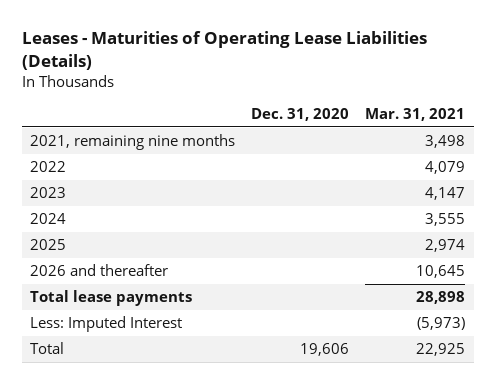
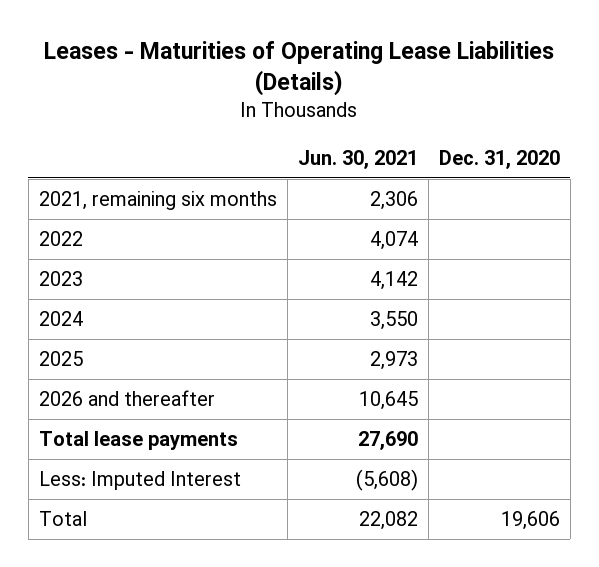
- | Dec. 31, 2020 | Mar. 31, 2021
+ | Jun. 30, 2021 | Dec. 31, 2020
- 2021, remaining nine months | | 3,498
+ 2021, remaining six months | 2,306 |

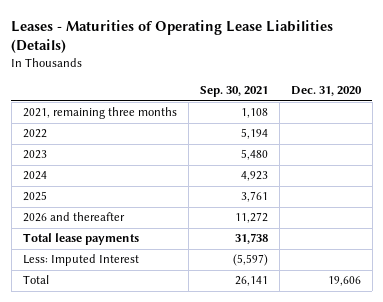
- | Jun. 30, 2021 | Dec. 31, 2020
+ | Sep. 30, 2021 | Dec. 31, 2020
- 2021, remaining six months | 2,306 |
+ 2021, remaining three months | 1,108 |

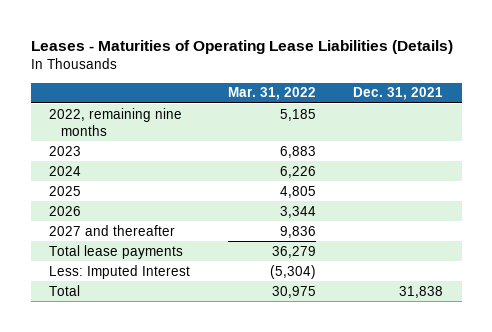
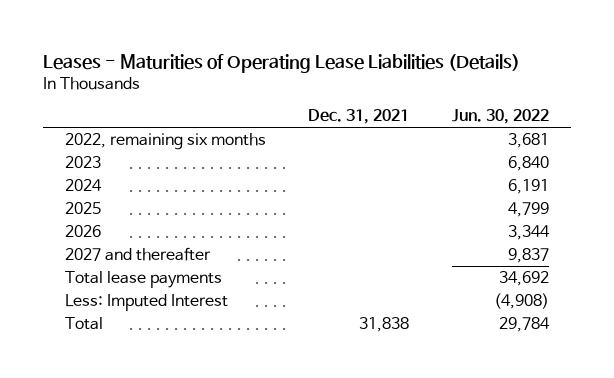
- | Mar. 31, 2022 | Dec. 31, 2021
+ | Dec. 31, 2021 | Jun. 30, 2022
- 2022, remaining nine months | 5,185 |
+ 2022, remaining six months | | 3,681

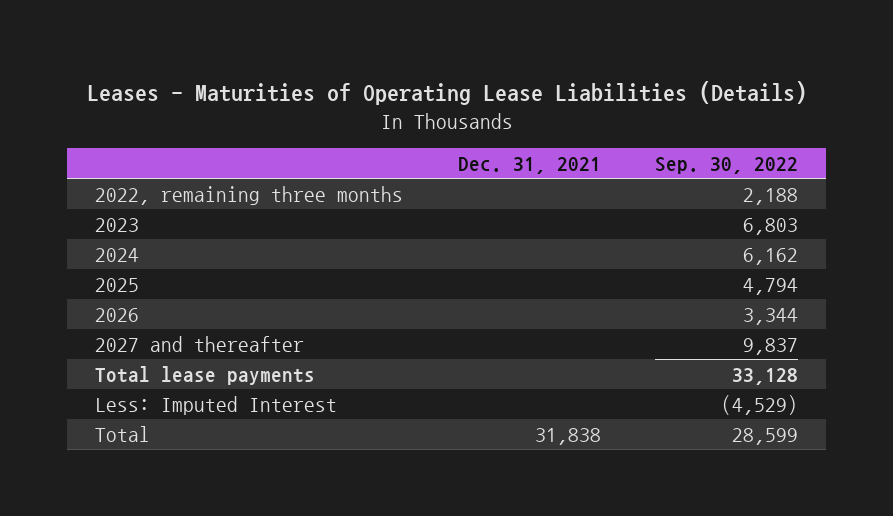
- | Dec. 31, 2021 | Jun. 30, 2022
+ | Dec. 31, 2021 | Sep. 30, 2022
- 2022, remaining six months | | 3,681
+ 2022, remaining three months | | 2,188

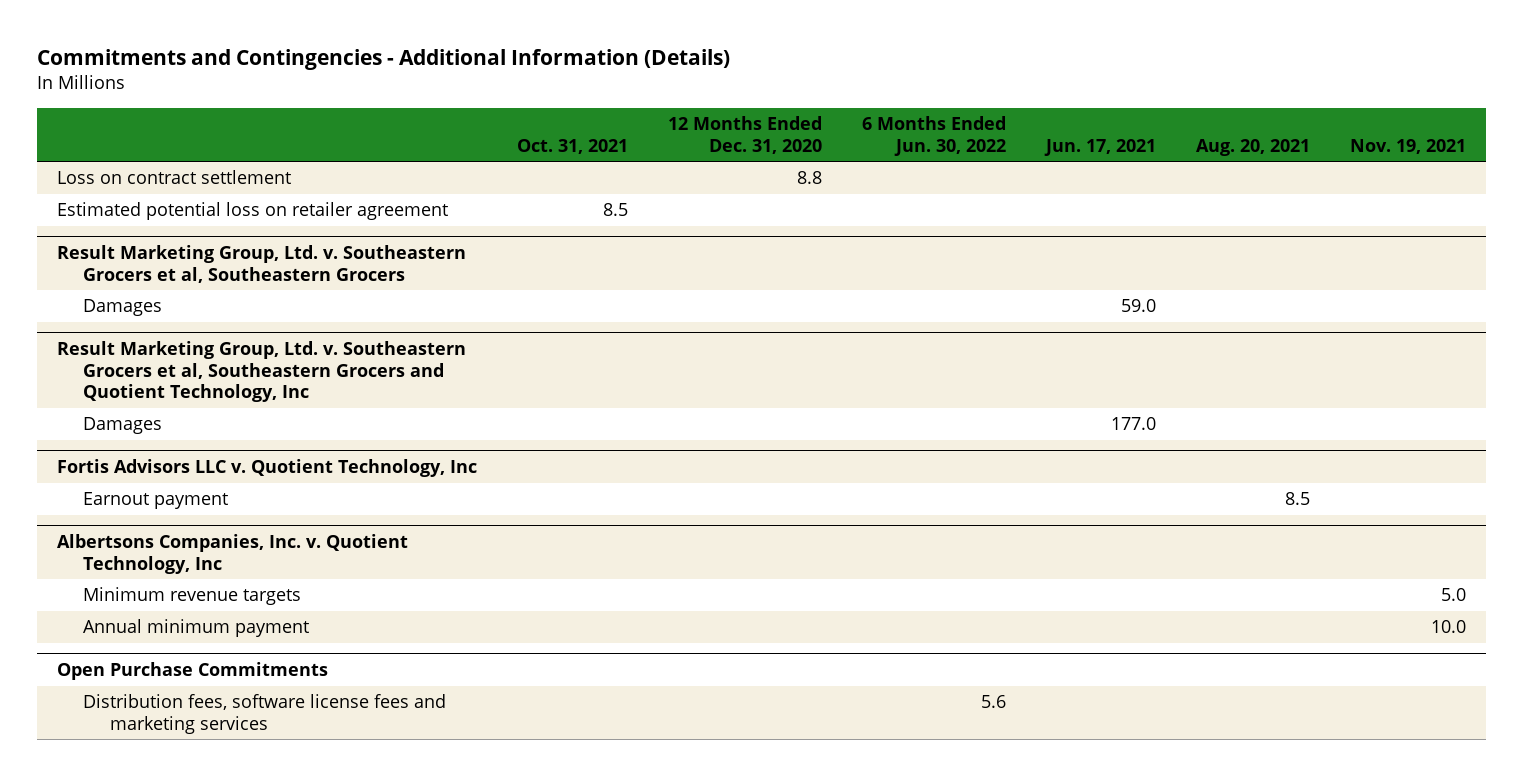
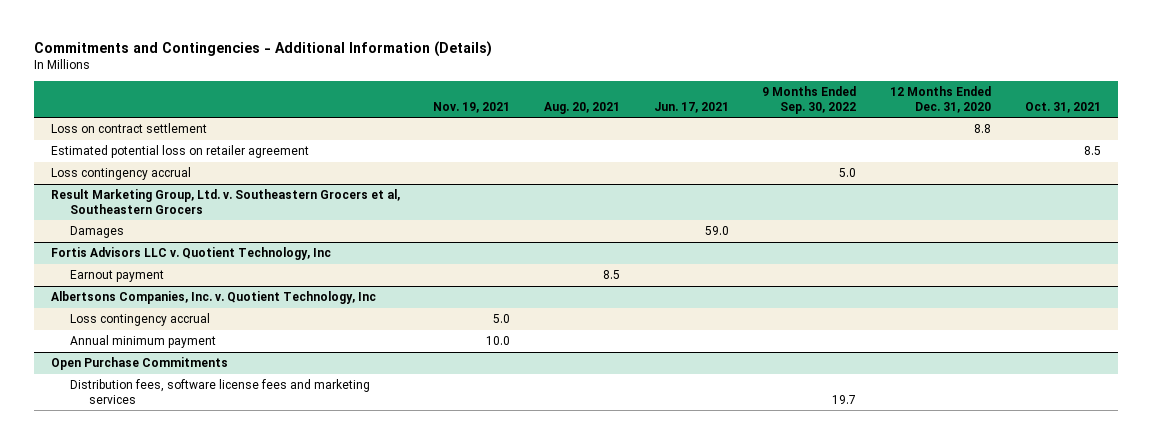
- | Oct. 31, 2021 | 12 Months Ended Dec. 31, 2020 | 6 Months Ended Jun. 30, 2022 | Jun. 17, 2021 | Aug. 20, 2021 | Nov. 19, 2021
+ | Nov. 19, 2021 | Aug. 20, 2021 | Jun. 17, 2021 | 9 Months Ended Sep. 30, 2022 | 12 Months Ended Dec. 31, 2020 | Oct. 31, 2021
+ Loss contingency accrual | | | | 5.0 | |
- Result Marketing Group, Ltd. v. Southeastern Grocers et al, Southeastern Grocers and Quotient Technology, Inc
- Damages | | | | 177.0 | |
@ Albertsons Companies, Inc. v. Quotient Technology, Inc
- Minimum revenue targets | | | | | | 5.0
+ Loss contingency accrual | 5.0 | | | | |

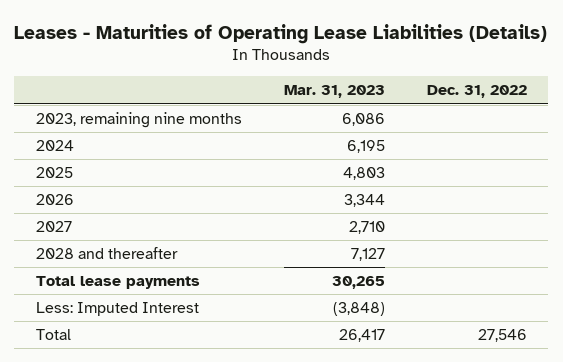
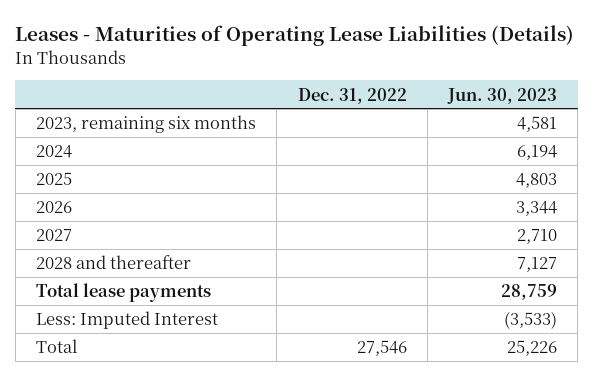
- | Mar. 31, 2023 | Dec. 31, 2022
+ | Dec. 31, 2022 | Jun. 30, 2023
- 2023, remaining nine months | 6,086 |
+ 2023, remaining six months | | 4,581

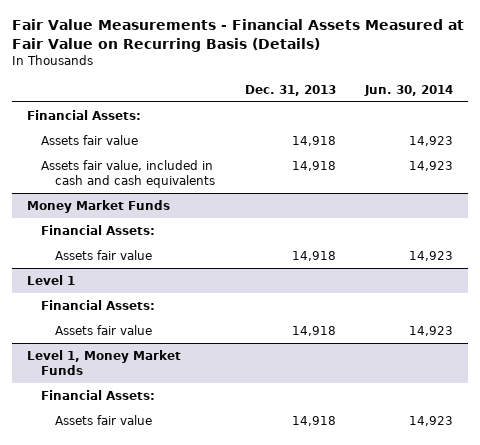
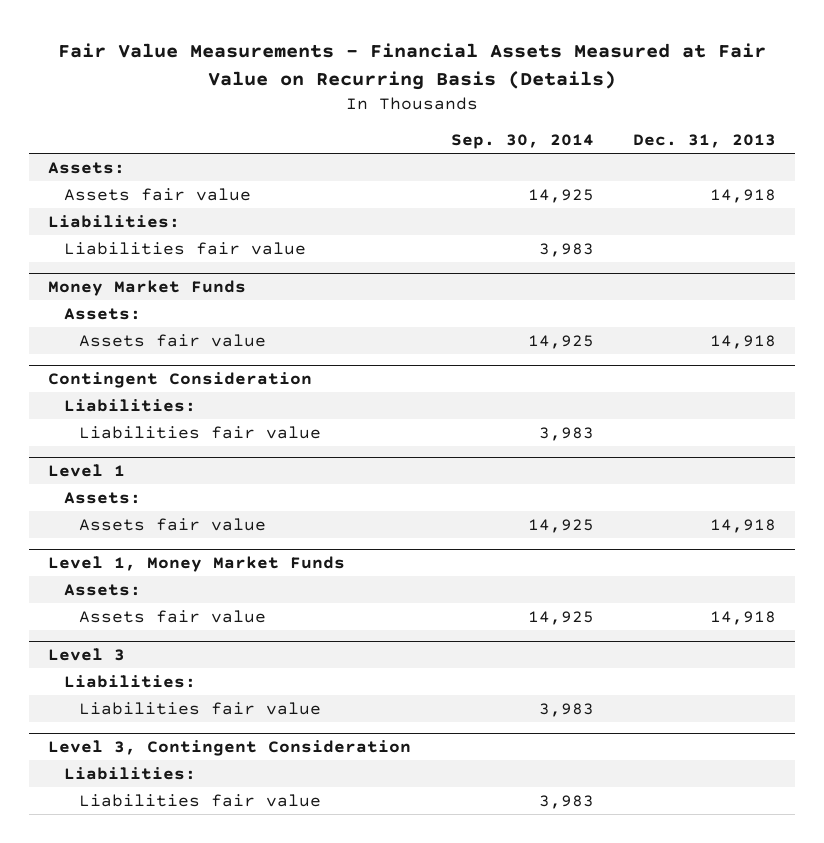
- | Dec. 31, 2013 | Jun. 30, 2014
+ | Sep. 30, 2014 | Dec. 31, 2013
- Financial Assets:
+ Assets:
- Assets fair value, included in cash and cash equivalents | 14,918 | 14,923
+ Liabilities:
+ Liabilities fair value | 3,983 |
@ Money Market Funds
- Financial Assets:
+ Assets:
+ Contingent Consideration
+ Liabilities:
+ Liabilities fair value | 3,983 |
@ Level 1
- Financial Assets:
+ Assets:
@ Level 1, Money Market Funds
- Financial Assets:
+ Assets:
+ Level 3
+ Liabilities:
+ Liabilities fair value | 3,983 |
+ Level 3, Contingent Consideration
+ Liabilities:
+ Liabilities fair value | 3,983 |

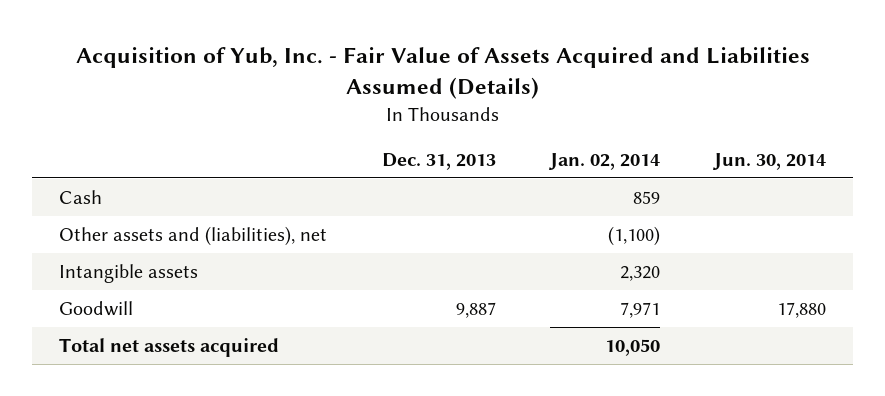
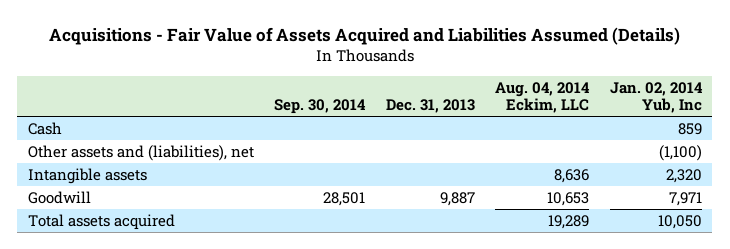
- Acquisition of Yub, Inc. - Fair Value of Assets Acquired and Liabilities Assumed (Details)
+ Acquisitions - Fair Value of Assets Acquired and Liabilities Assumed (Details)
- | Dec. 31, 2013 | Jan. 02, 2014 | Jun. 30, 2014
+ | Sep. 30, 2014 | Dec. 31, 2013 | Aug. 04, 2014 Eckim, LLC | Jan. 02, 2014 Yub, Inc
- Total net assets acquired | | 10,050 |
+ Total assets acquired | | | 19,289 | 10,050

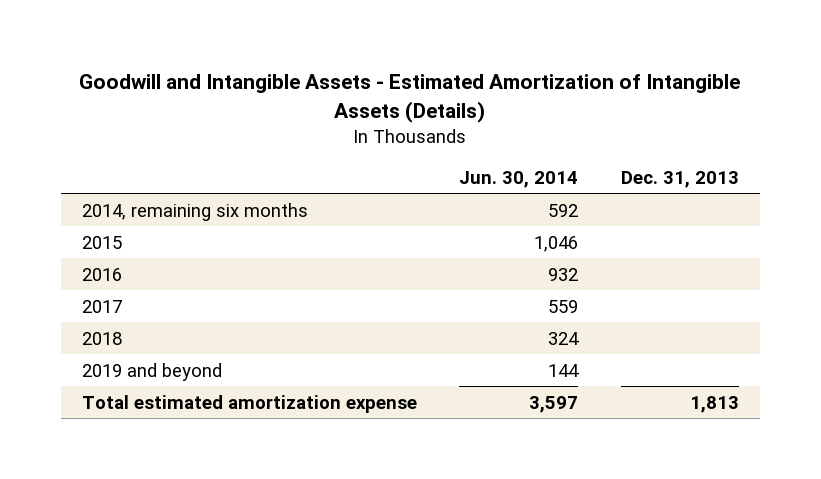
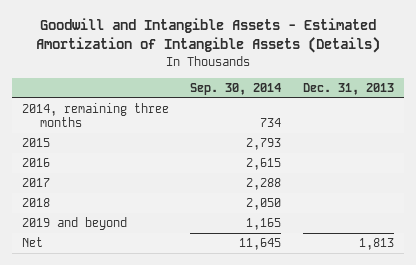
- | Jun. 30, 2014 | Dec. 31, 2013
+ | Sep. 30, 2014 | Dec. 31, 2013
- 2014, remaining six months | 592 |
+ 2014, remaining three months | 734 |
- Total estimated amortization expense | 3,597 | 1,813
+ Net | 11,645 | 1,813

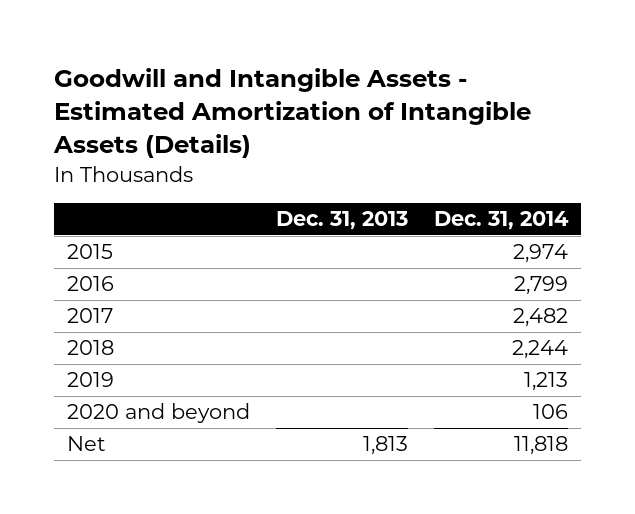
- | Sep. 30, 2014 | Dec. 31, 2013
+ | Dec. 31, 2013 | Dec. 31, 2014
- 2014, remaining three months | 734 |
- 2019 and beyond | 1,165 |
+ 2019 | | 1,213
+ 2020 and beyond | | 106

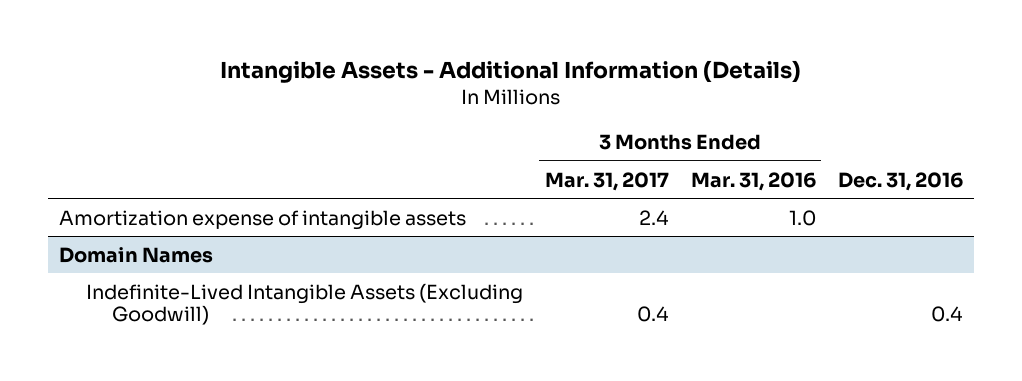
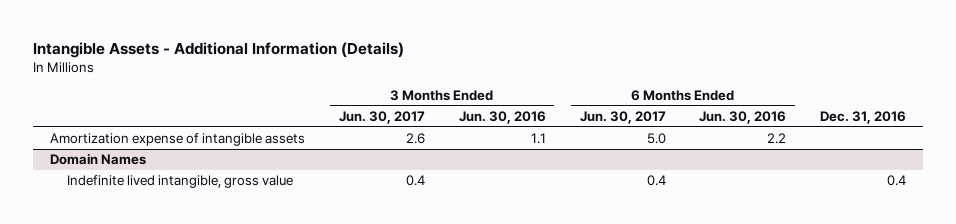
- | 3 Months Ended Mar. 31, 2017 | 3 Months Ended Mar. 31, 2016 | Dec. 31, 2016
+ | 3 Months Ended Jun. 30, 2017 | 3 Months Ended Jun. 30, 2016 | 6 Months Ended Jun. 30, 2017 | 6 Months Ended Jun. 30, 2016 | Dec. 31, 2016
@ Domain Names
- Indefinite-Lived Intangible Assets (Excluding Goodwill) | 0.4 | | 0.4
+ Indefinite lived intangible, gross value | 0.4 | | 0.4 | | 0.4

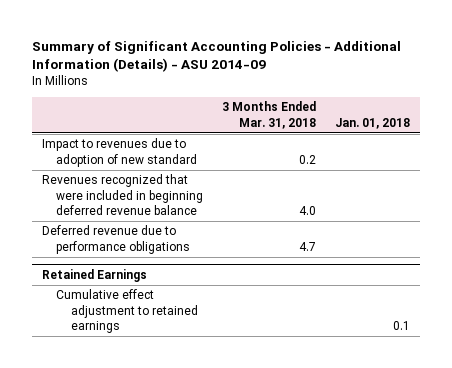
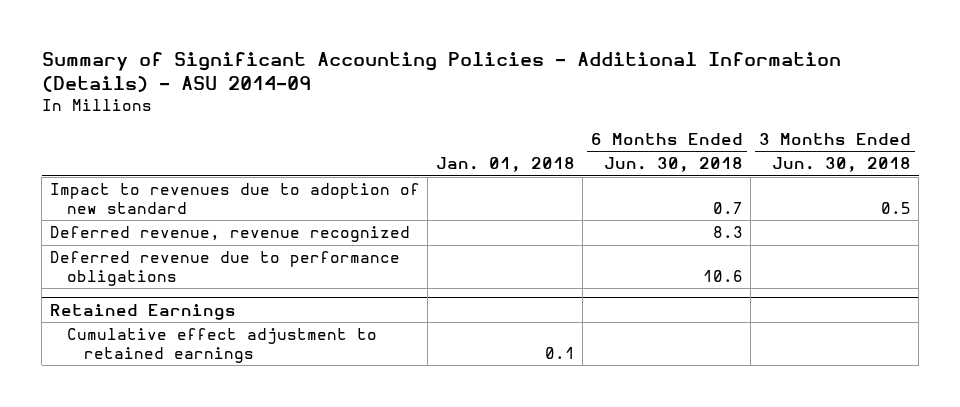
- | 3 Months Ended Mar. 31, 2018 | Jan. 01, 2018
+ | Jan. 01, 2018 | 6 Months Ended Jun. 30, 2018 | 3 Months Ended Jun. 30, 2018
- Revenues recognized that were included in beginning deferred revenue balance | 4.0 |
+ Deferred revenue, revenue recognized | | 8.3 |

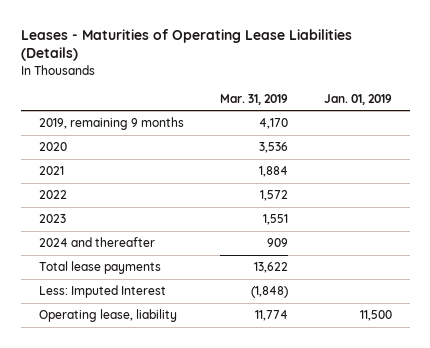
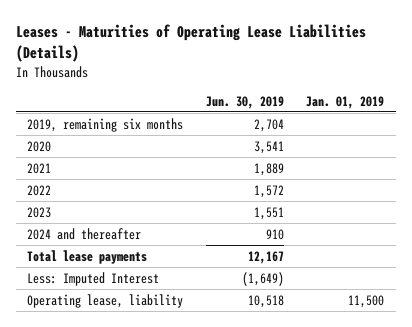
- | Mar. 31, 2019 | Jan. 01, 2019
+ | Jun. 30, 2019 | Jan. 01, 2019
- 2019, remaining 9 months | 4,170 |
+ 2019, remaining six months | 2,704 |

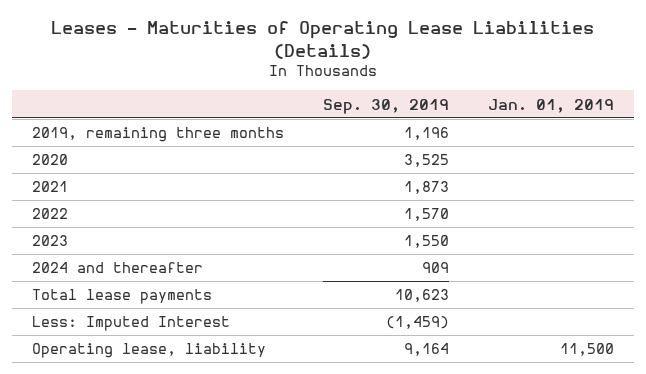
- | Jun. 30, 2019 | Jan. 01, 2019
+ | Sep. 30, 2019 | Jan. 01, 2019
- 2019, remaining six months | 2,704 |
+ 2019, remaining three months | 1,196 |

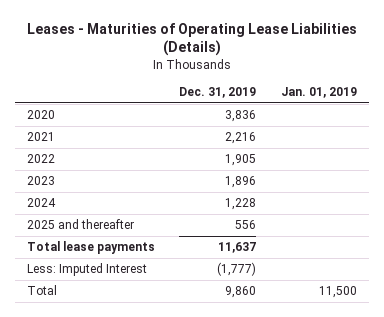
- | Sep. 30, 2019 | Jan. 01, 2019
+ | Dec. 31, 2019 | Jan. 01, 2019
- 2019, remaining three months | 1,196 |
- 2024 and thereafter | 909 |
+ 2024 | 1,228 |
+ 2025 and thereafter | 556 |
- Operating lease, liability | 9,164 | 11,500
+ Total | 9,860 | 11,500

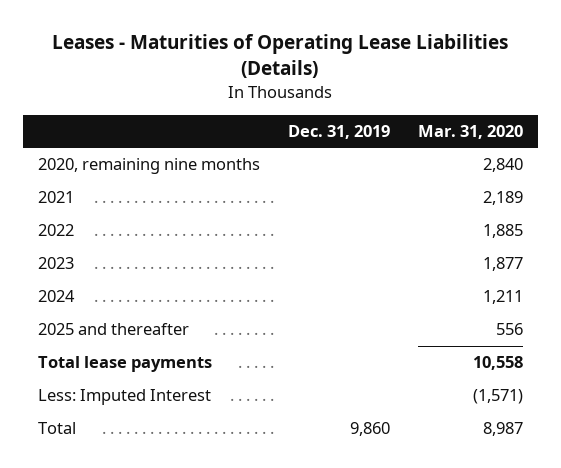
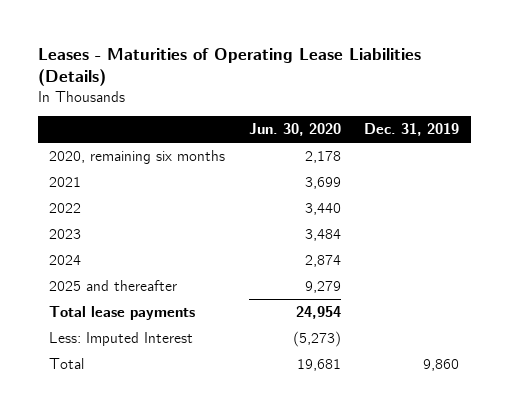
- | Dec. 31, 2019 | Mar. 31, 2020
+ | Jun. 30, 2020 | Dec. 31, 2019
- 2020, remaining nine months | | 2,840
+ 2020, remaining six months | 2,178 |

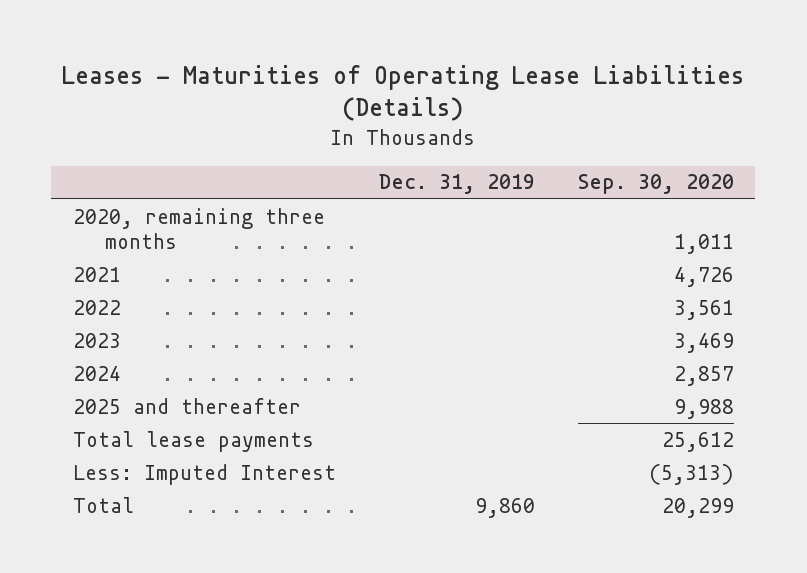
- | Jun. 30, 2020 | Dec. 31, 2019
+ | Dec. 31, 2019 | Sep. 30, 2020
- 2020, remaining six months | 2,178 |
+ 2020, remaining three months | | 1,011

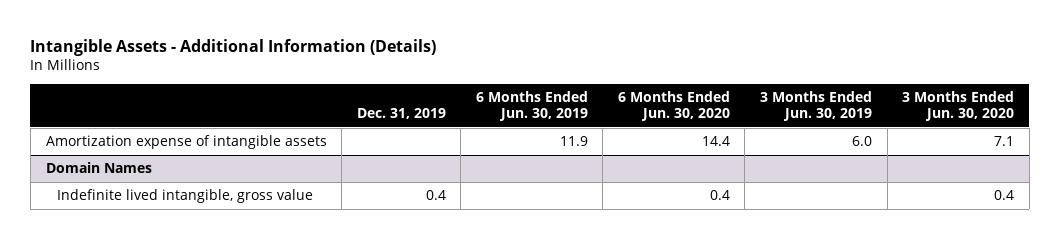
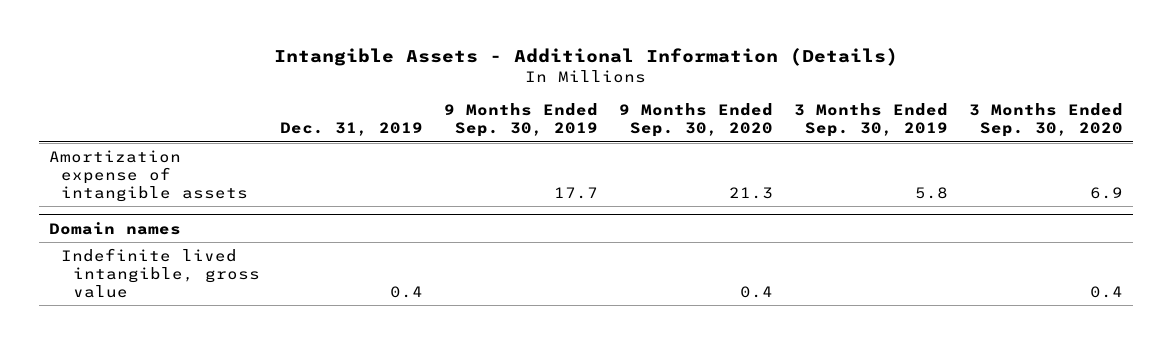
- | Dec. 31, 2019 | 6 Months Ended Jun. 30, 2019 | 6 Months Ended Jun. 30, 2020 | 3 Months Ended Jun. 30, 2019 | 3 Months Ended Jun. 30, 2020
+ | Dec. 31, 2019 | 9 Months Ended Sep. 30, 2019 | 9 Months Ended Sep. 30, 2020 | 3 Months Ended Sep. 30, 2019 | 3 Months Ended Sep. 30, 2020
- Domain Names
+ Domain names

